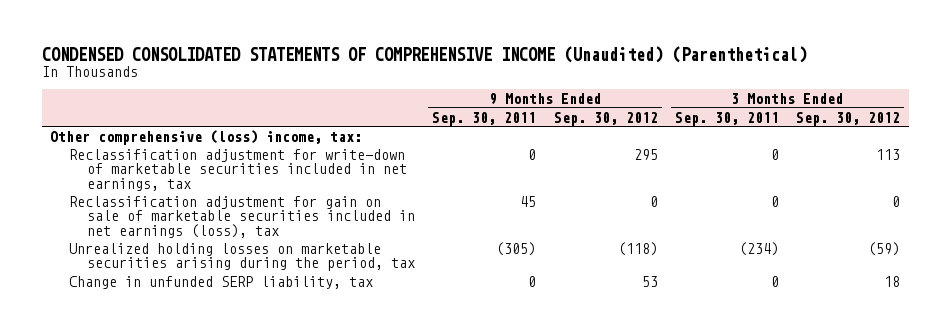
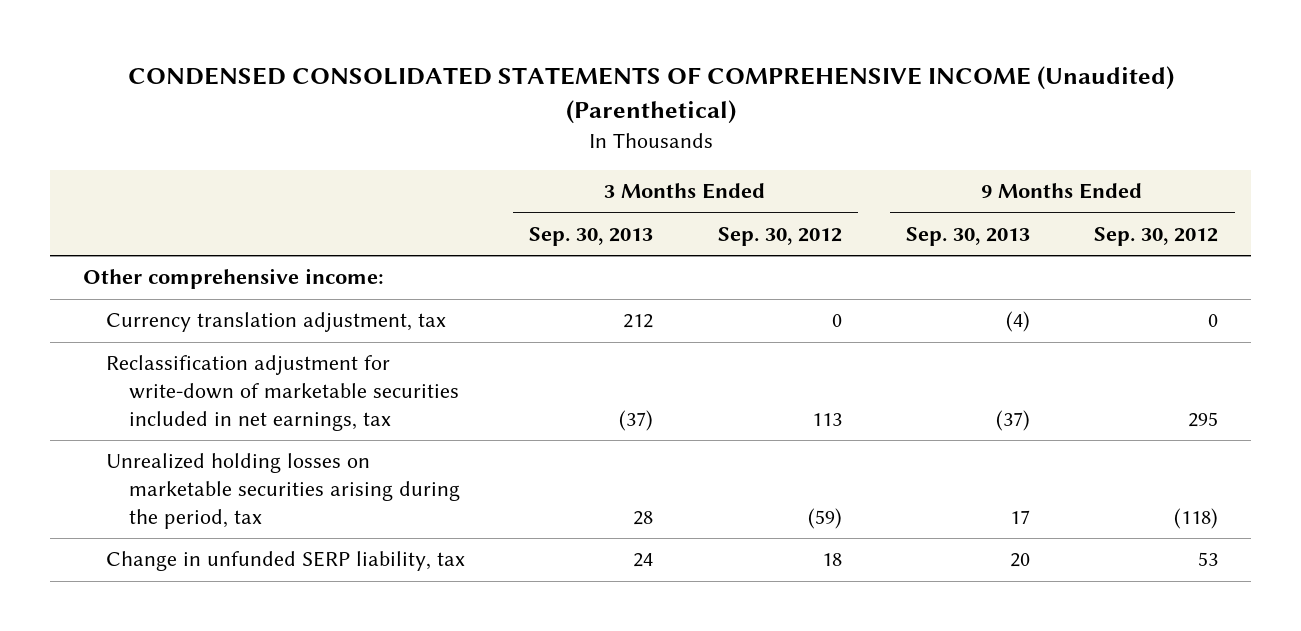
- | 9 Months Ended Sep. 30, 2011 | 9 Months Ended Sep. 30, 2012 | 3 Months Ended Sep. 30, 2011 | 3 Months Ended Sep. 30, 2012
+ | 3 Months Ended Sep. 30, 2013 | 3 Months Ended Sep. 30, 2012 | 9 Months Ended Sep. 30, 2013 | 9 Months Ended Sep. 30, 2012
- Other comprehensive (loss) income, tax:
+ Other comprehensive income:
+ Currency translation adjustment, tax | 212 | 0 | (4) | 0
- Reclassification adjustment for gain on sale of marketable securities included in net earnings (loss), tax | 45 | 0 | 0 | 0

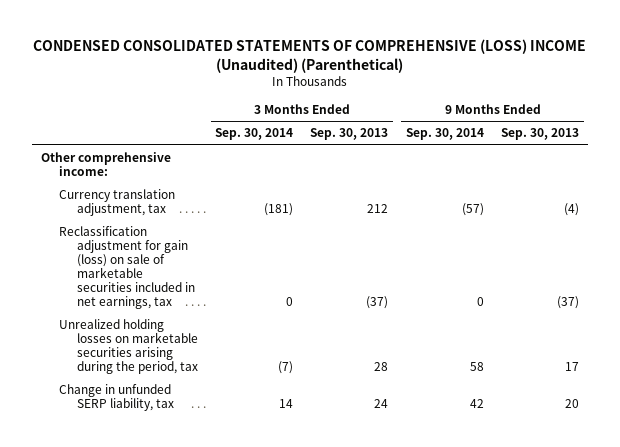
- CONDENSED CONSOLIDATED STATEMENTS OF COMPREHENSIVE INCOME (Unaudited) (Parenthetical)
+ CONDENSED CONSOLIDATED STATEMENTS OF COMPREHENSIVE (LOSS) INCOME (Unaudited) (Parenthetical)
- | 3 Months Ended Sep. 30, 2013 | 3 Months Ended Sep. 30, 2012 | 9 Months Ended Sep. 30, 2013 | 9 Months Ended Sep. 30, 2012
+ | 3 Months Ended Sep. 30, 2014 | 3 Months Ended Sep. 30, 2013 | 9 Months Ended Sep. 30, 2014 | 9 Months Ended Sep. 30, 2013
- Reclassification adjustment for write-down of marketable securities included in net earnings, tax | (37) | 113 | (37) | 295
+ Reclassification adjustment for gain (loss) on sale of marketable securities included in net earnings, tax | 0 | (37) | 0 | (37)

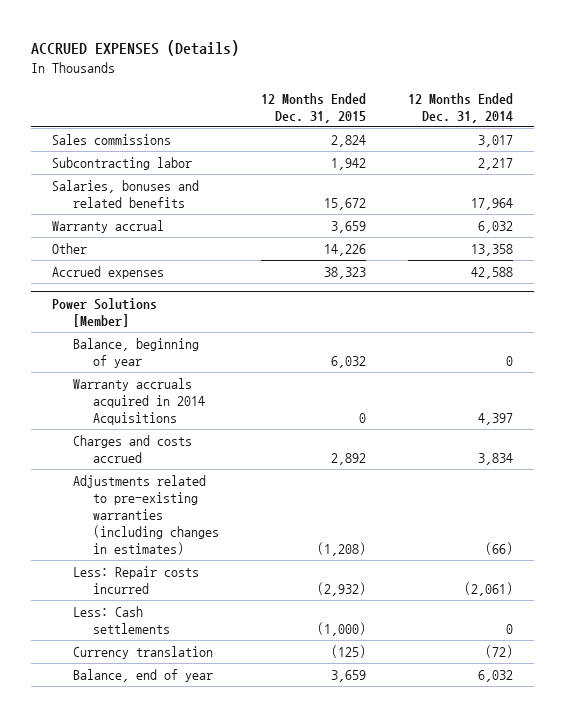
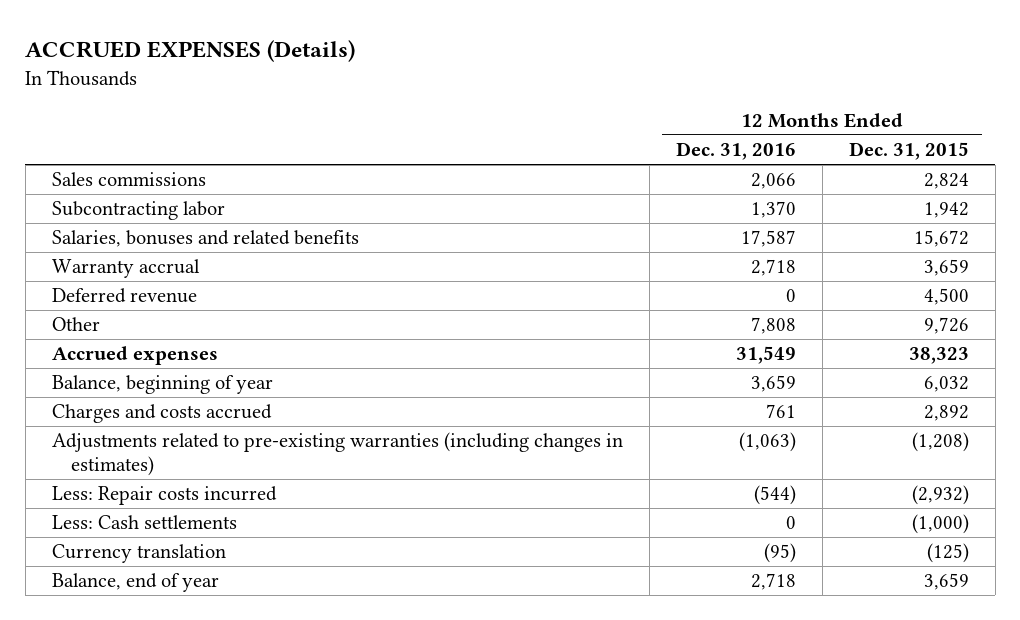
- | 12 Months Ended Dec. 31, 2015 | 12 Months Ended Dec. 31, 2014
+ | 12 Months Ended Dec. 31, 2016 | 12 Months Ended Dec. 31, 2015
- Other | 14,226 | 13,358
+ Deferred revenue | 0 | 4,500
+ Other | 7,808 | 9,726
- Power Solutions [Member]
- Warranty accruals acquired in 2014 Acquisitions | 0 | 4,397

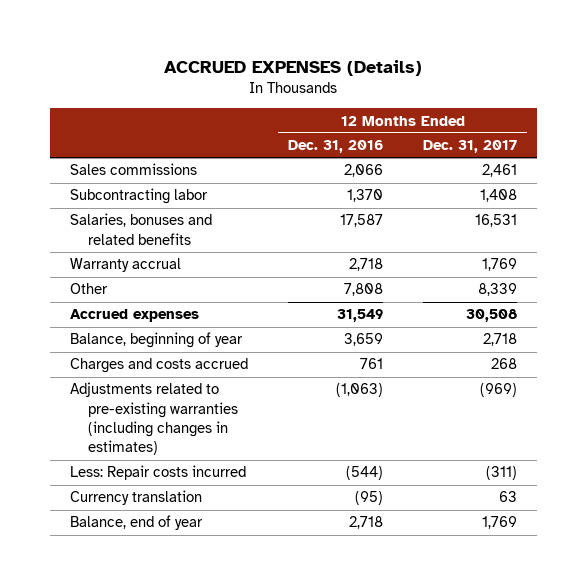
- | 12 Months Ended Dec. 31, 2016 | 12 Months Ended Dec. 31, 2015
+ | 12 Months Ended Dec. 31, 2016 | 12 Months Ended Dec. 31, 2017
- Deferred revenue | 0 | 4,500
- Less: Cash settlements | 0 | (1,000)

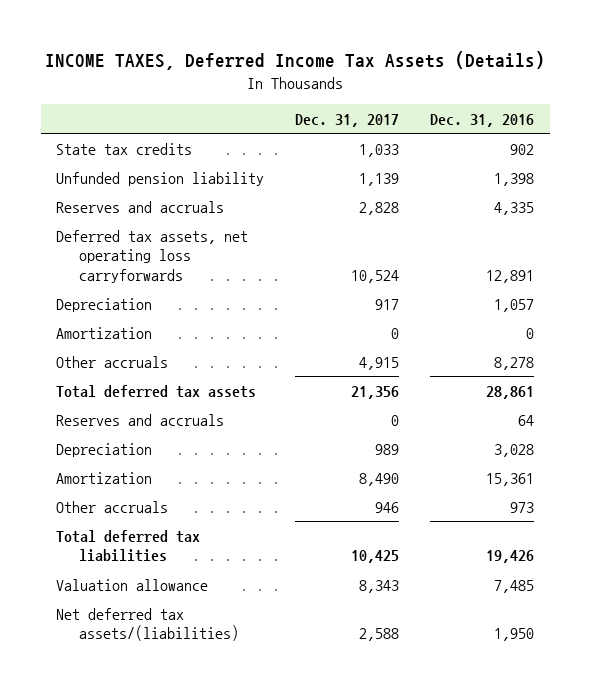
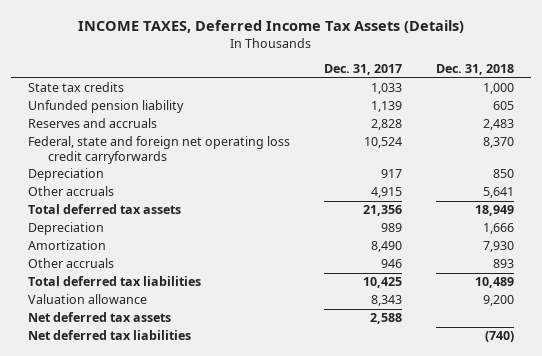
- | Dec. 31, 2017 | Dec. 31, 2016
+ | Dec. 31, 2017 | Dec. 31, 2018
- Deferred tax assets, net operating loss carryforwards | 10,524 | 12,891
+ Federal, state and foreign net operating loss credit carryforwards | 10,524 | 8,370
- Amortization | 0 | 0
- Reserves and accruals | 0 | 64
- Net deferred tax assets/(liabilities) | 2,588 | 1,950
+ Net deferred tax assets | 2,588 |
+ Net deferred tax liabilities | | (740)

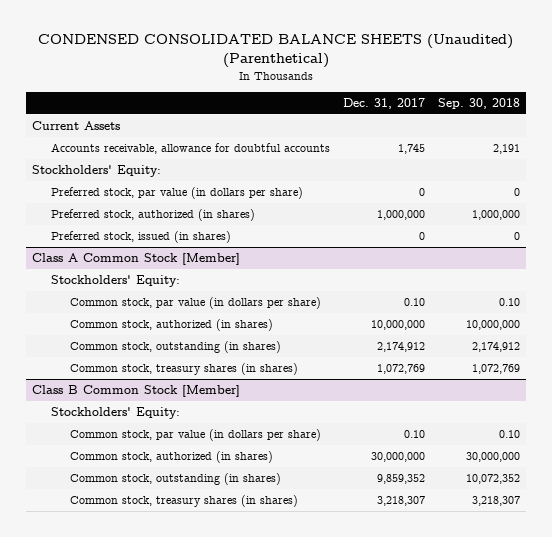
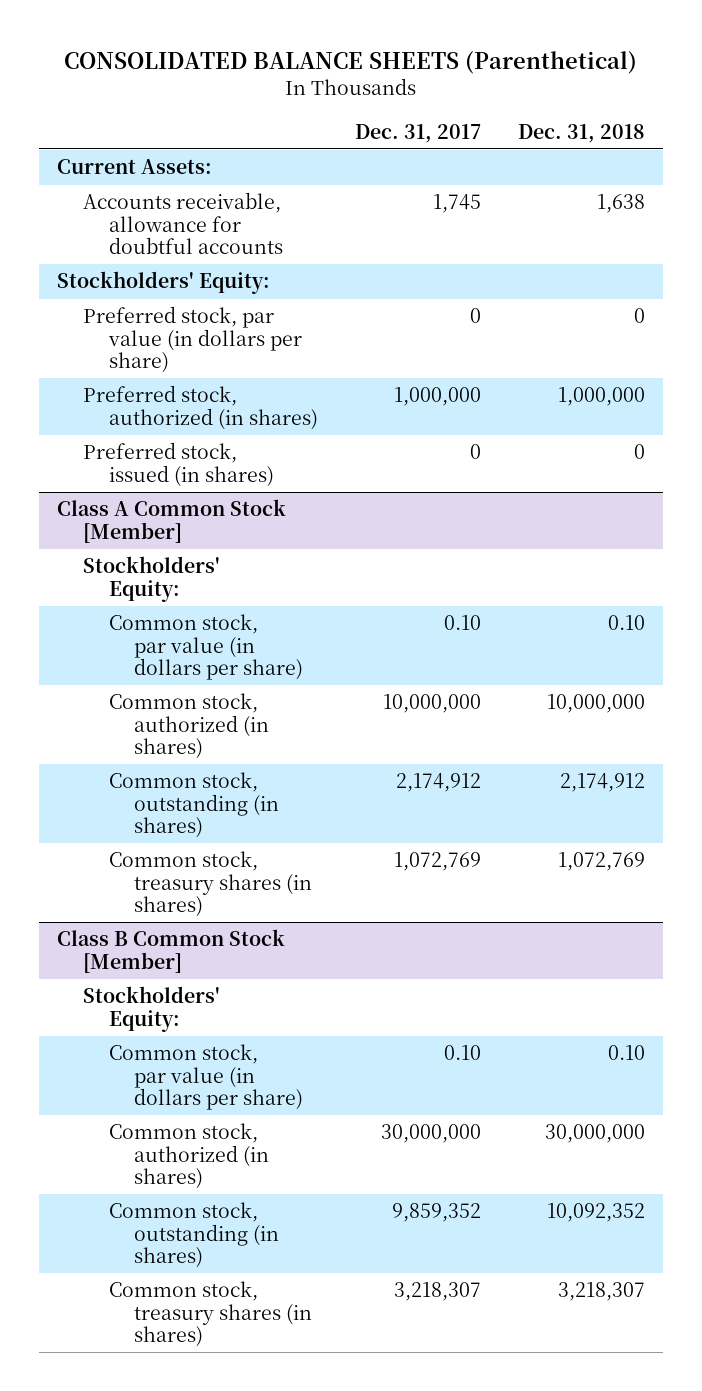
- CONDENSED CONSOLIDATED BALANCE SHEETS (Unaudited) (Parenthetical)
+ CONSOLIDATED BALANCE SHEETS (Parenthetical)
- | Dec. 31, 2017 | Sep. 30, 2018
+ | Dec. 31, 2017 | Dec. 31, 2018
- Current Assets
+ Current Assets:

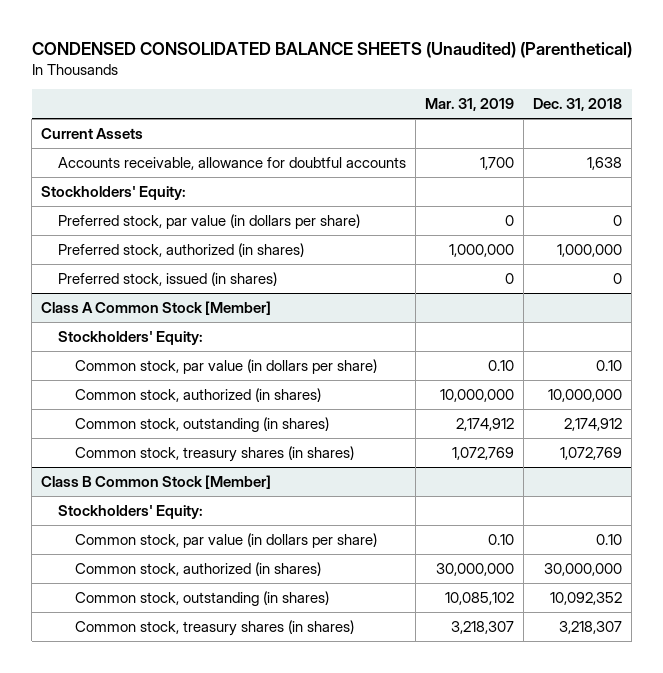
- CONSOLIDATED BALANCE SHEETS (Parenthetical)
+ CONDENSED CONSOLIDATED BALANCE SHEETS (Unaudited) (Parenthetical)
- | Dec. 31, 2017 | Dec. 31, 2018
+ | Mar. 31, 2019 | Dec. 31, 2018
- Current Assets:
+ Current Assets

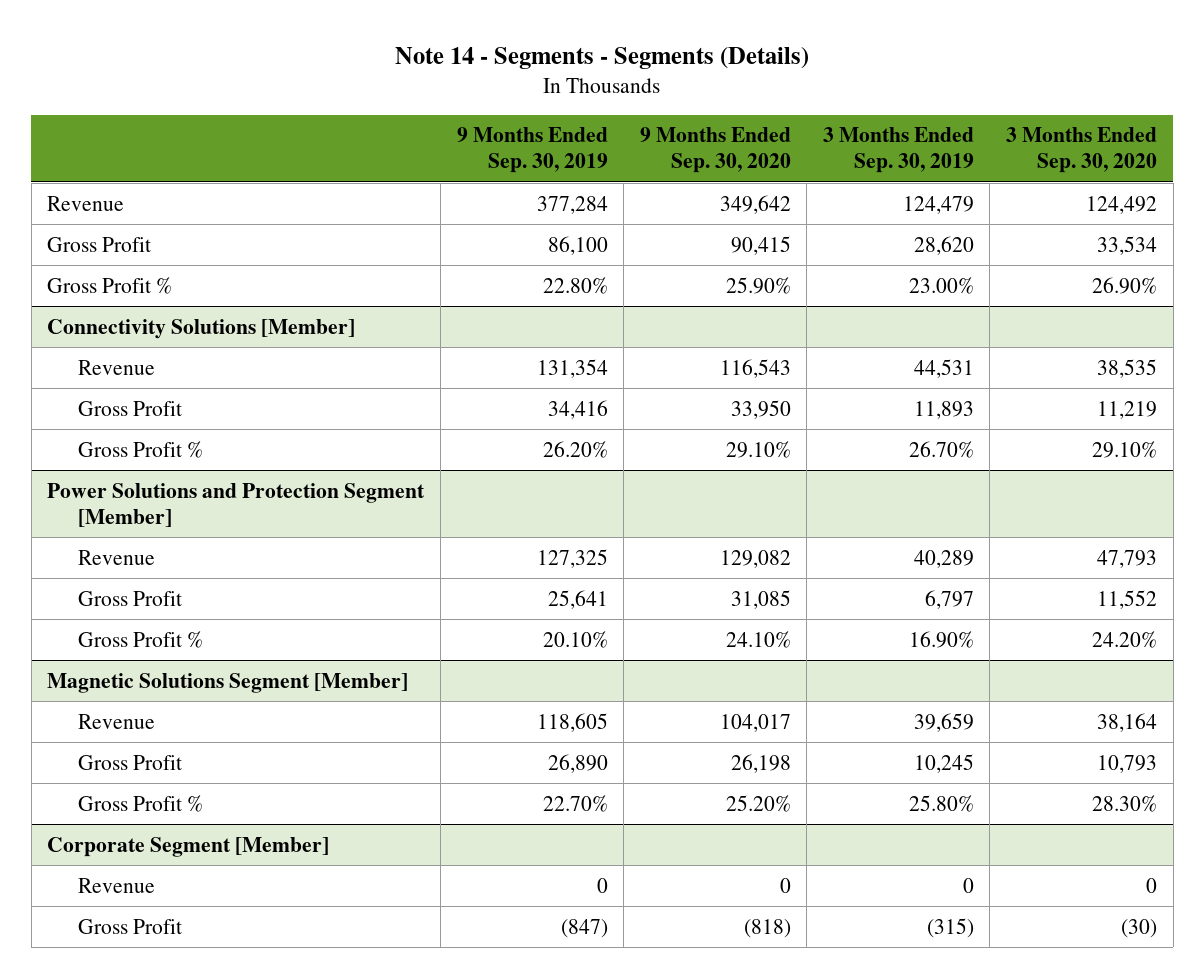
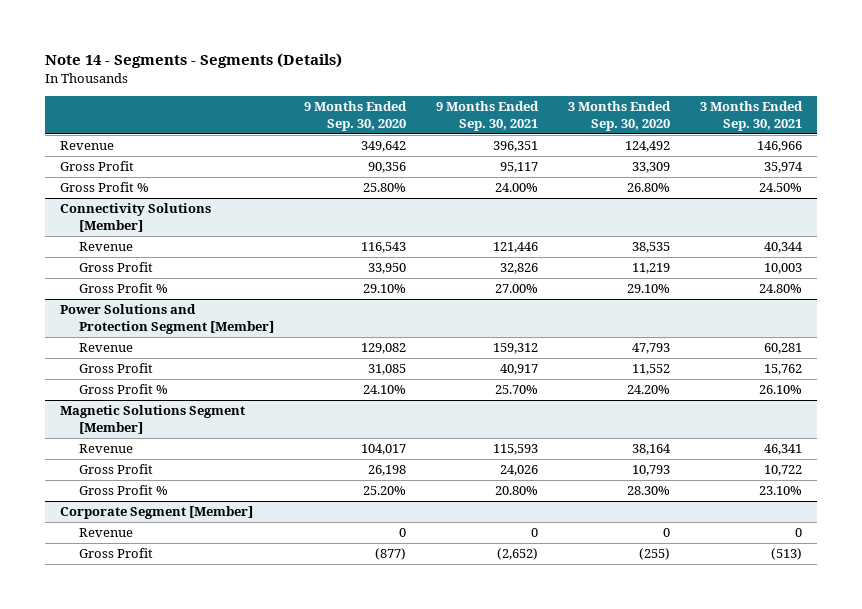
- | 9 Months Ended Sep. 30, 2019 | 9 Months Ended Sep. 30, 2020 | 3 Months Ended Sep. 30, 2019 | 3 Months Ended Sep. 30, 2020
+ | 9 Months Ended Sep. 30, 2020 | 9 Months Ended Sep. 30, 2021 | 3 Months Ended Sep. 30, 2020 | 3 Months Ended Sep. 30, 2021
- Gross Profit | 86,100 | 90,415 | 28,620 | 33,534
- Gross Profit % | 22.80% | 25.90% | 23.00% | 26.90%
+ Gross Profit | 90,356 | 95,117 | 33,309 | 35,974
+ Gross Profit % | 25.80% | 24.00% | 26.80% | 24.50%
@ Corporate Segment [Member]
- Gross Profit | (847) | (818) | (315) | (30)
+ Gross Profit | (877) | (2,652) | (255) | (513)

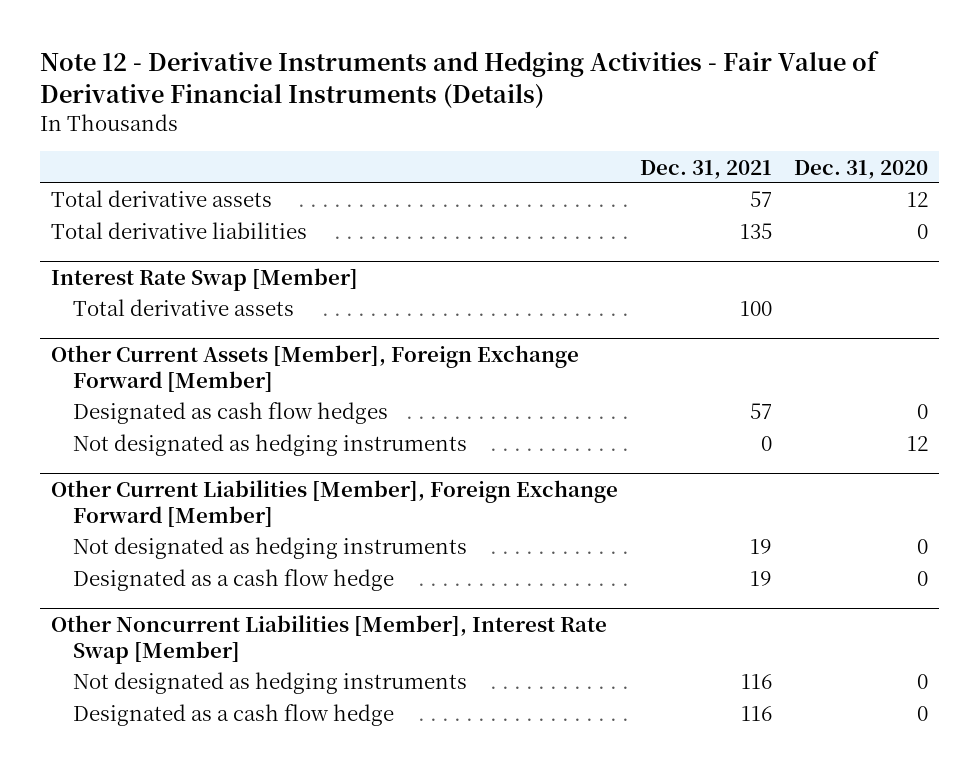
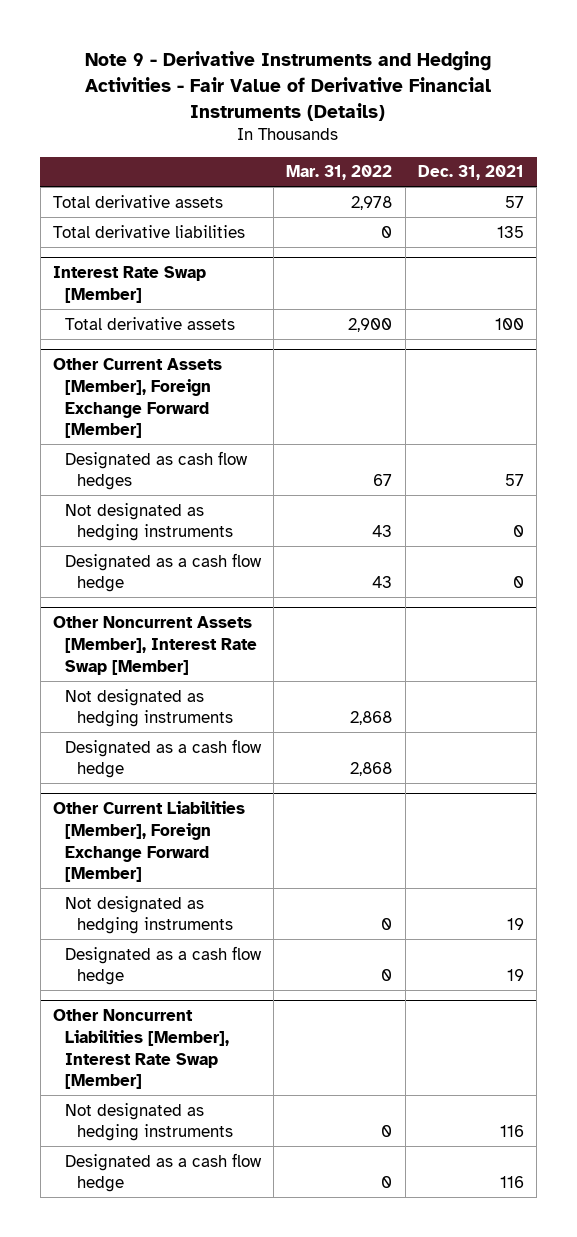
- Note 12 - Derivative Instruments and Hedging Activities - Fair Value of Derivative Financial Instruments (Details)
+ Note 9 - Derivative Instruments and Hedging Activities - Fair Value of Derivative Financial Instruments (Details)
- | Dec. 31, 2021 | Dec. 31, 2020
+ | Mar. 31, 2022 | Dec. 31, 2021
@ Other Current Assets [Member], Foreign Exchange Forward [Member]
+ Designated as a cash flow hedge | 43 | 0
+ Other Noncurrent Assets [Member], Interest Rate Swap [Member]
+ Not designated as hedging instruments | 2,868 |
+ Designated as a cash flow hedge | 2,868 |

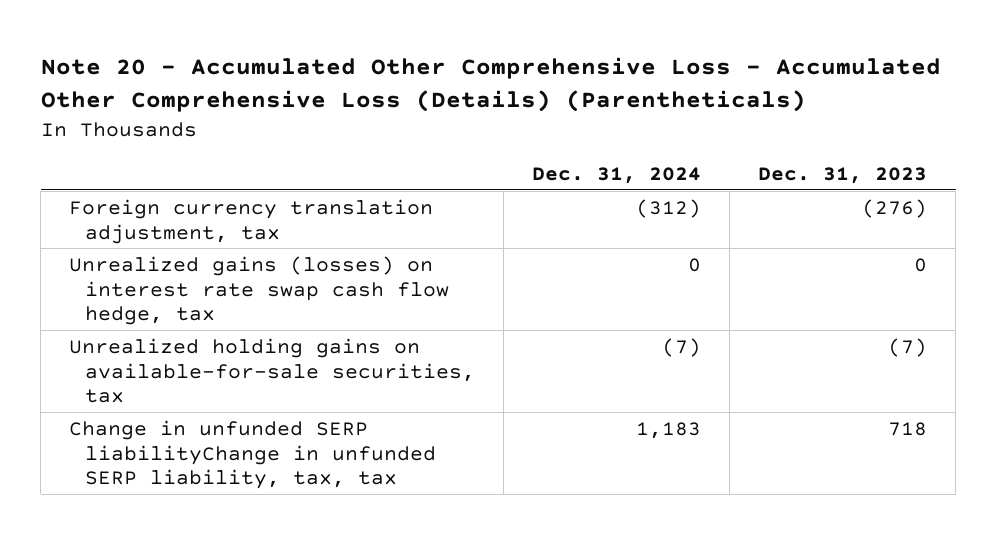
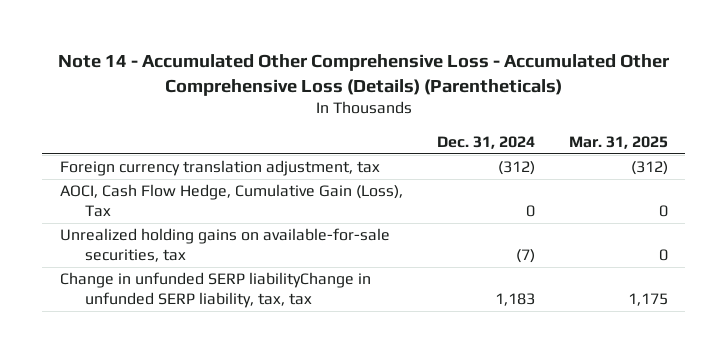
- Note 20 - Accumulated Other Comprehensive Loss - Accumulated Other Comprehensive Loss (Details) (Parentheticals)
+ Note 14 - Accumulated Other Comprehensive Loss - Accumulated Other Comprehensive Loss (Details) (Parentheticals)
- | Dec. 31, 2024 | Dec. 31, 2023
+ | Dec. 31, 2024 | Mar. 31, 2025
- Unrealized gains (losses) on interest rate swap cash flow hedge, tax | 0 | 0
+ AOCI, Cash Flow Hedge, Cumulative Gain (Loss), Tax | 0 | 0

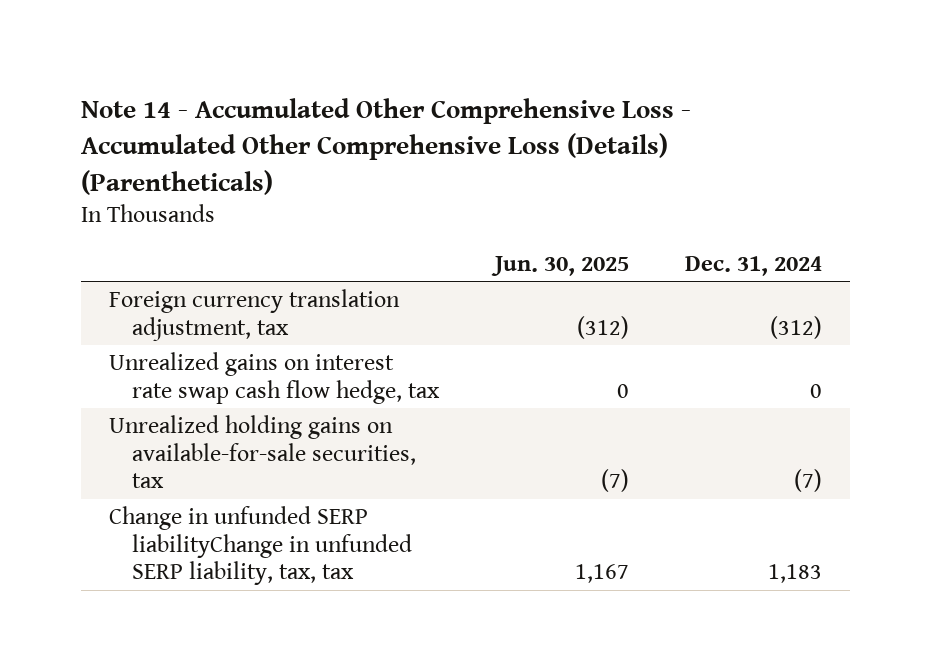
- | Dec. 31, 2024 | Mar. 31, 2025
+ | Jun. 30, 2025 | Dec. 31, 2024
- AOCI, Cash Flow Hedge, Cumulative Gain (Loss), Tax | 0 | 0
+ Unrealized gains on interest rate swap cash flow hedge, tax | 0 | 0

